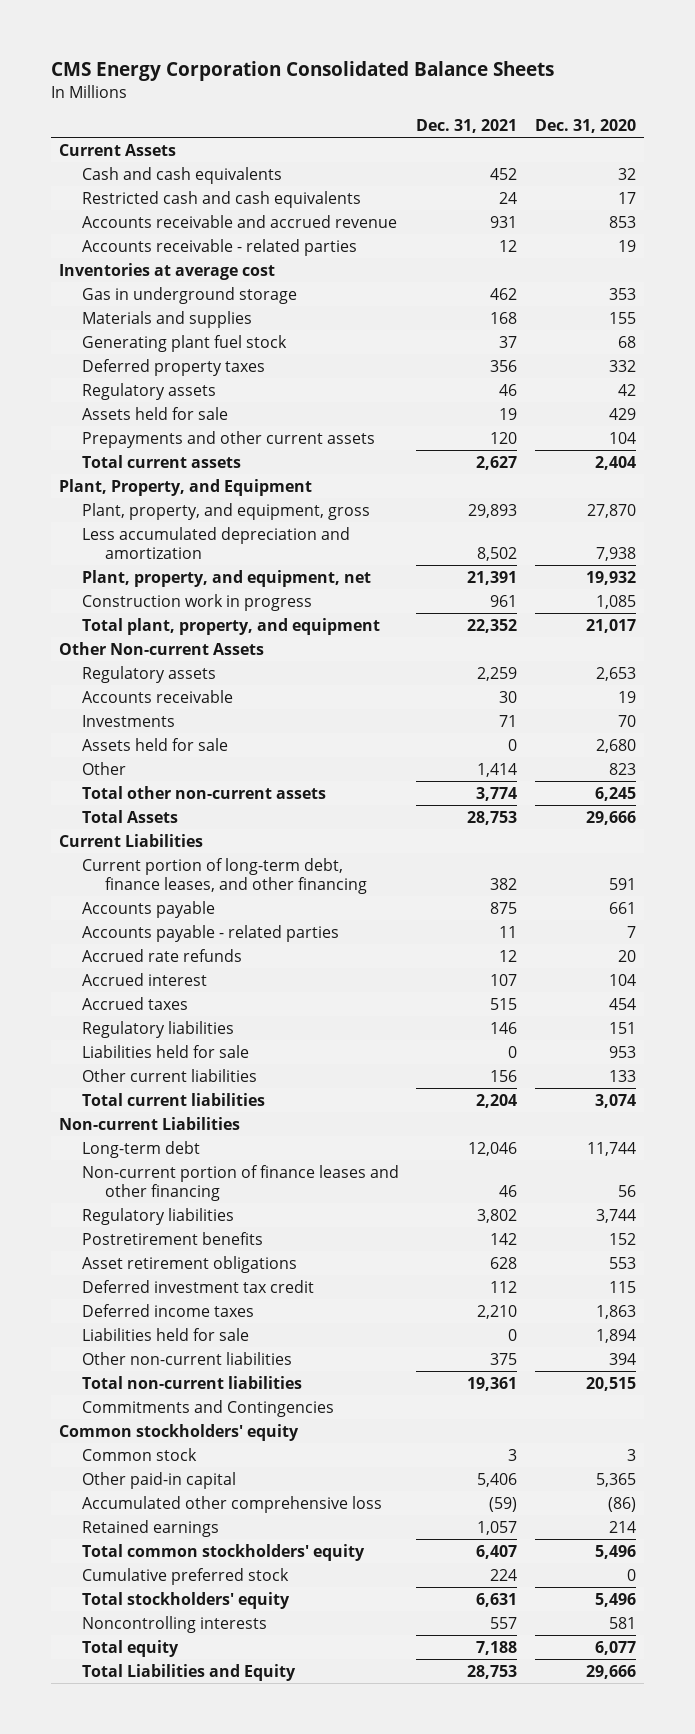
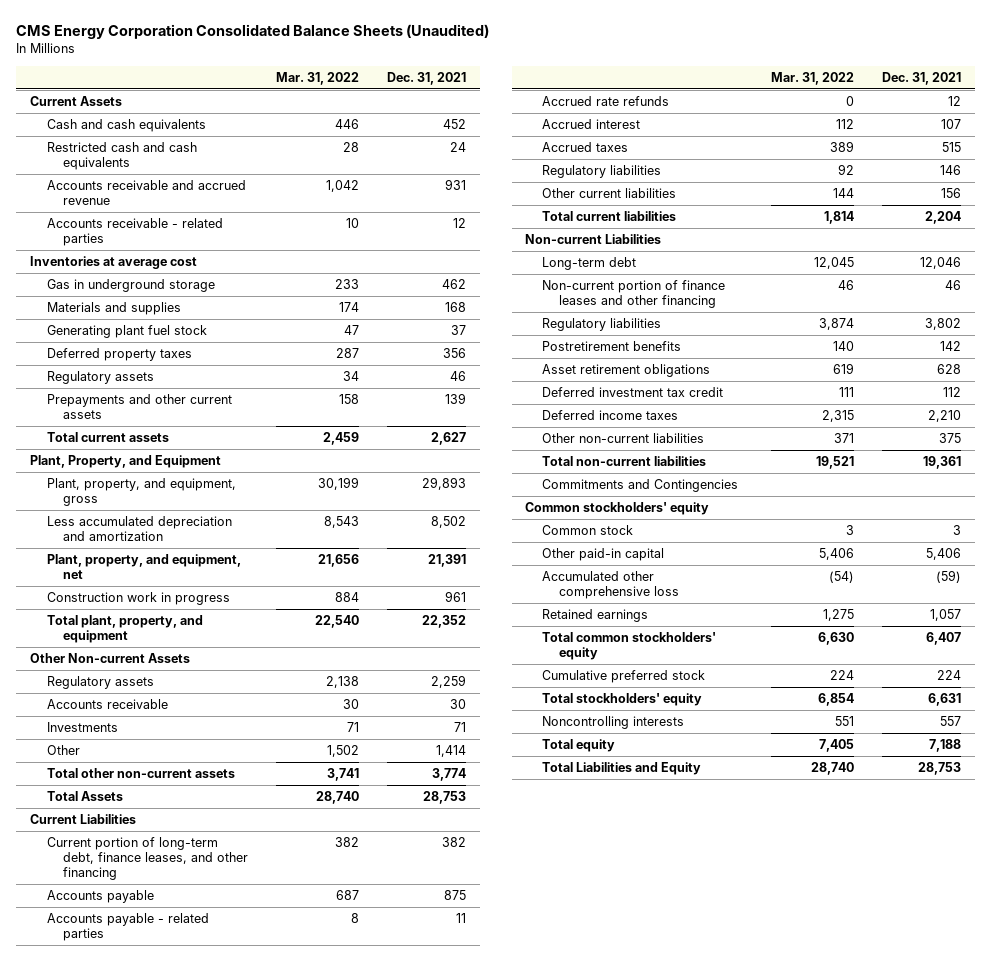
- CMS Energy Corporation Consolidated Balance Sheets
+ CMS Energy Corporation Consolidated Balance Sheets (Unaudited)
- | Dec. 31, 2021 | Dec. 31, 2020
+ | Mar. 31, 2022 | Dec. 31, 2021
- Assets held for sale | 19 | 429
- Prepayments and other current assets | 120 | 104
+ Prepayments and other current assets | 158 | 139
- Assets held for sale | 0 | 2,680
- Liabilities held for sale | 0 | 953
- Liabilities held for sale | 0 | 1,894

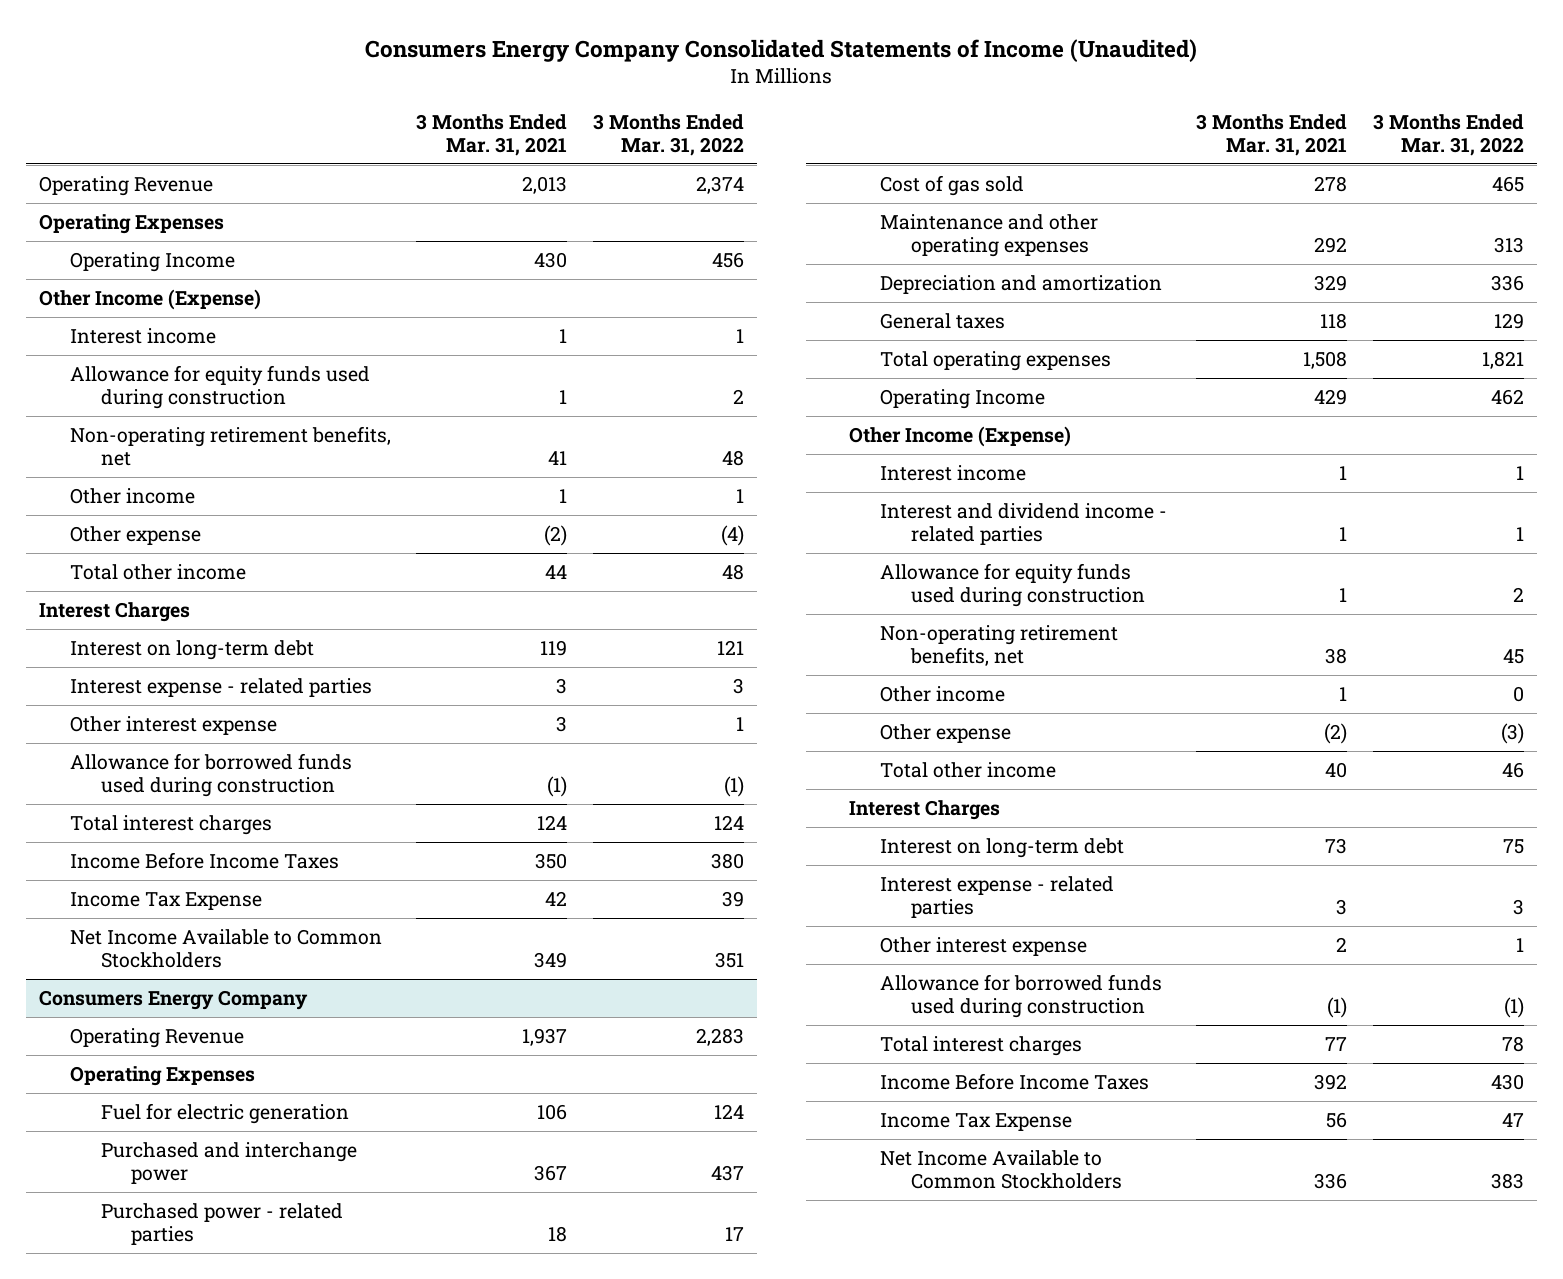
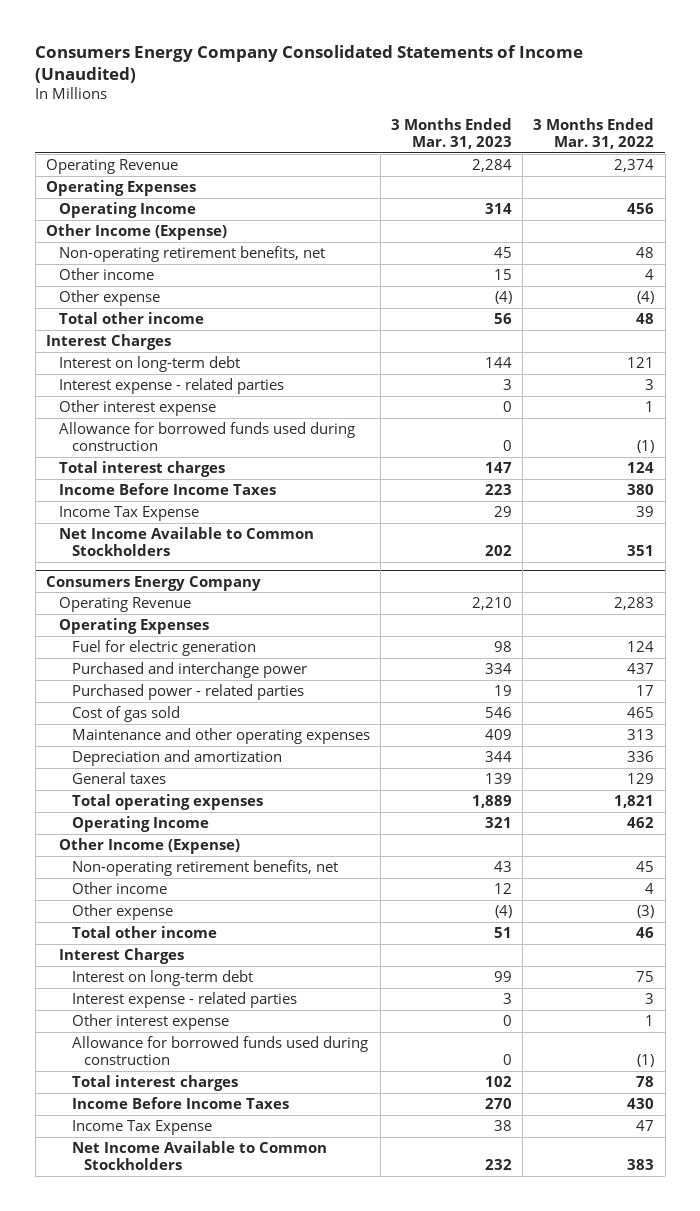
- | 3 Months Ended Mar. 31, 2021 | 3 Months Ended Mar. 31, 2022
+ | 3 Months Ended Mar. 31, 2023 | 3 Months Ended Mar. 31, 2022
- Interest income | 1 | 1
- Allowance for equity funds used during construction | 1 | 2
- Other income | 1 | 1
+ Other income | 15 | 4
@ Consumers Energy Company
- Interest income | 1 | 1
- Interest and dividend income - related parties | 1 | 1
- Allowance for equity funds used during construction | 1 | 2
- Other income | 1 | 0
+ Other income | 12 | 4

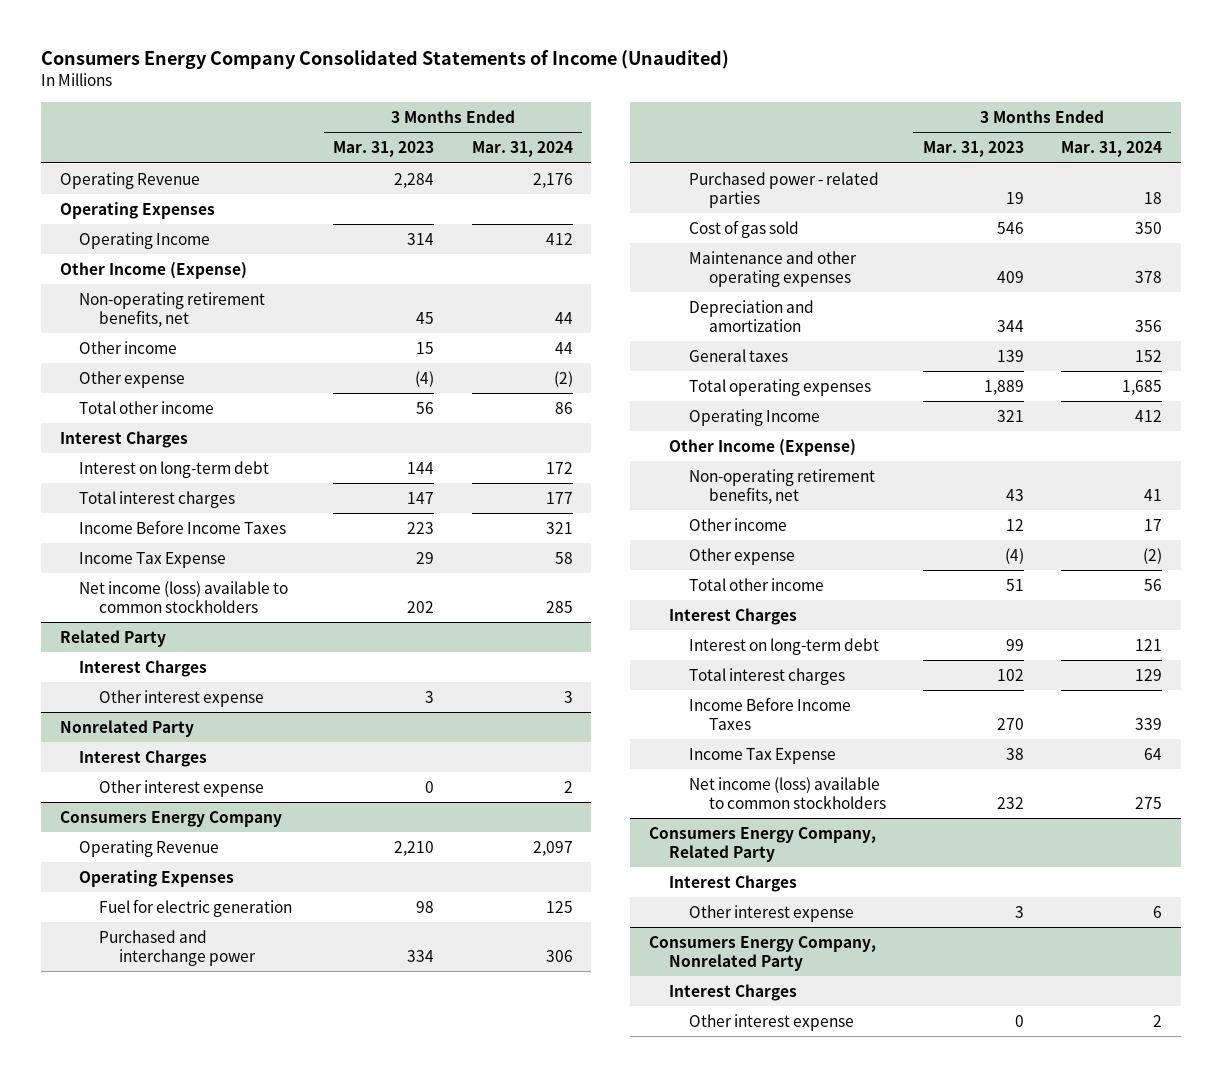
- | 3 Months Ended Mar. 31, 2023 | 3 Months Ended Mar. 31, 2022
+ | 3 Months Ended Mar. 31, 2023 | 3 Months Ended Mar. 31, 2024
- Interest expense - related parties | 3 | 3
- Other interest expense | 0 | 1
- Allowance for borrowed funds used during construction | 0 | (1)
- Net Income Available to Common Stockholders | 202 | 351
+ Net income (loss) available to common stockholders | 202 | 285
+ Related Party
+ Interest Charges
+ Other interest expense | 3 | 3
+ Nonrelated Party
+ Interest Charges
+ Other interest expense | 0 | 2
@ Consumers Energy Company
- Interest expense - related parties | 3 | 3
- Other interest expense | 0 | 1
- Allowance for borrowed funds used during construction | 0 | (1)
- Net Income Available to Common Stockholders | 232 | 383
+ Net income (loss) available to common stockholders | 232 | 275
+ Consumers Energy Company, Related Party
+ Interest Charges
+ Other interest expense | 3 | 6
+ Consumers Energy Company, Nonrelated Party
+ Interest Charges
+ Other interest expense | 0 | 2

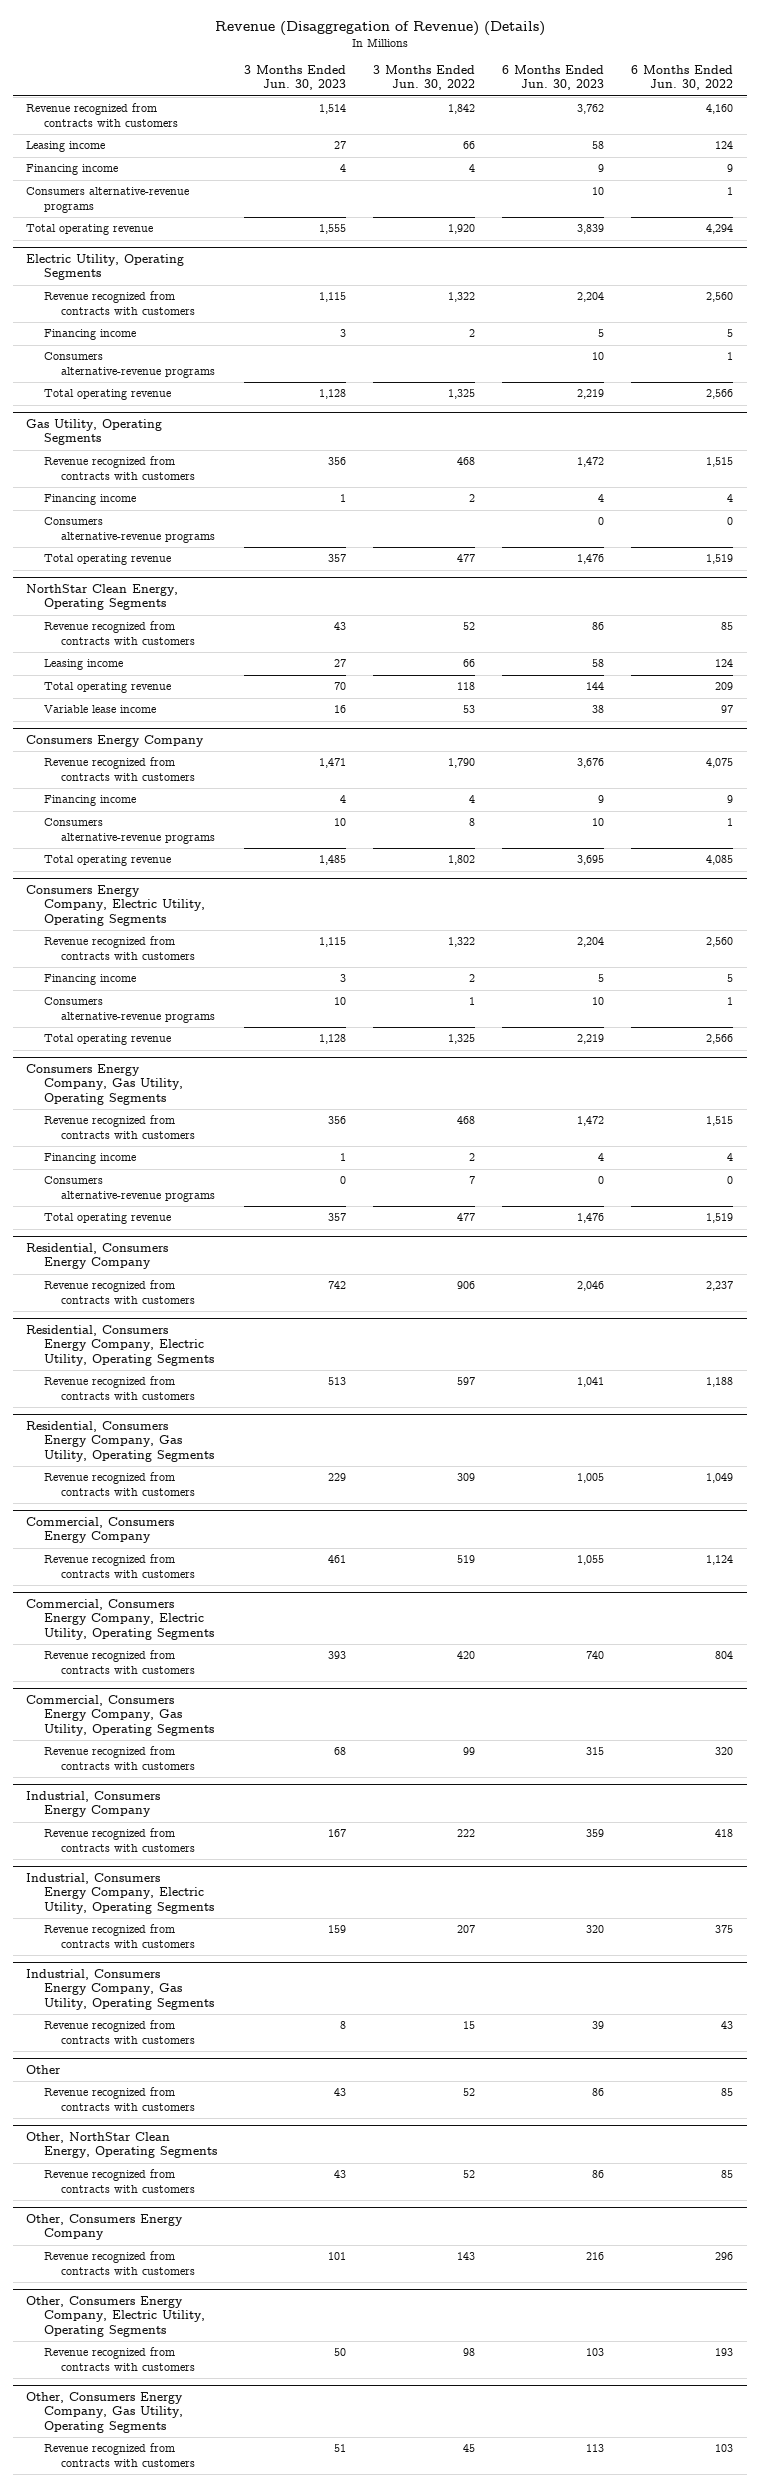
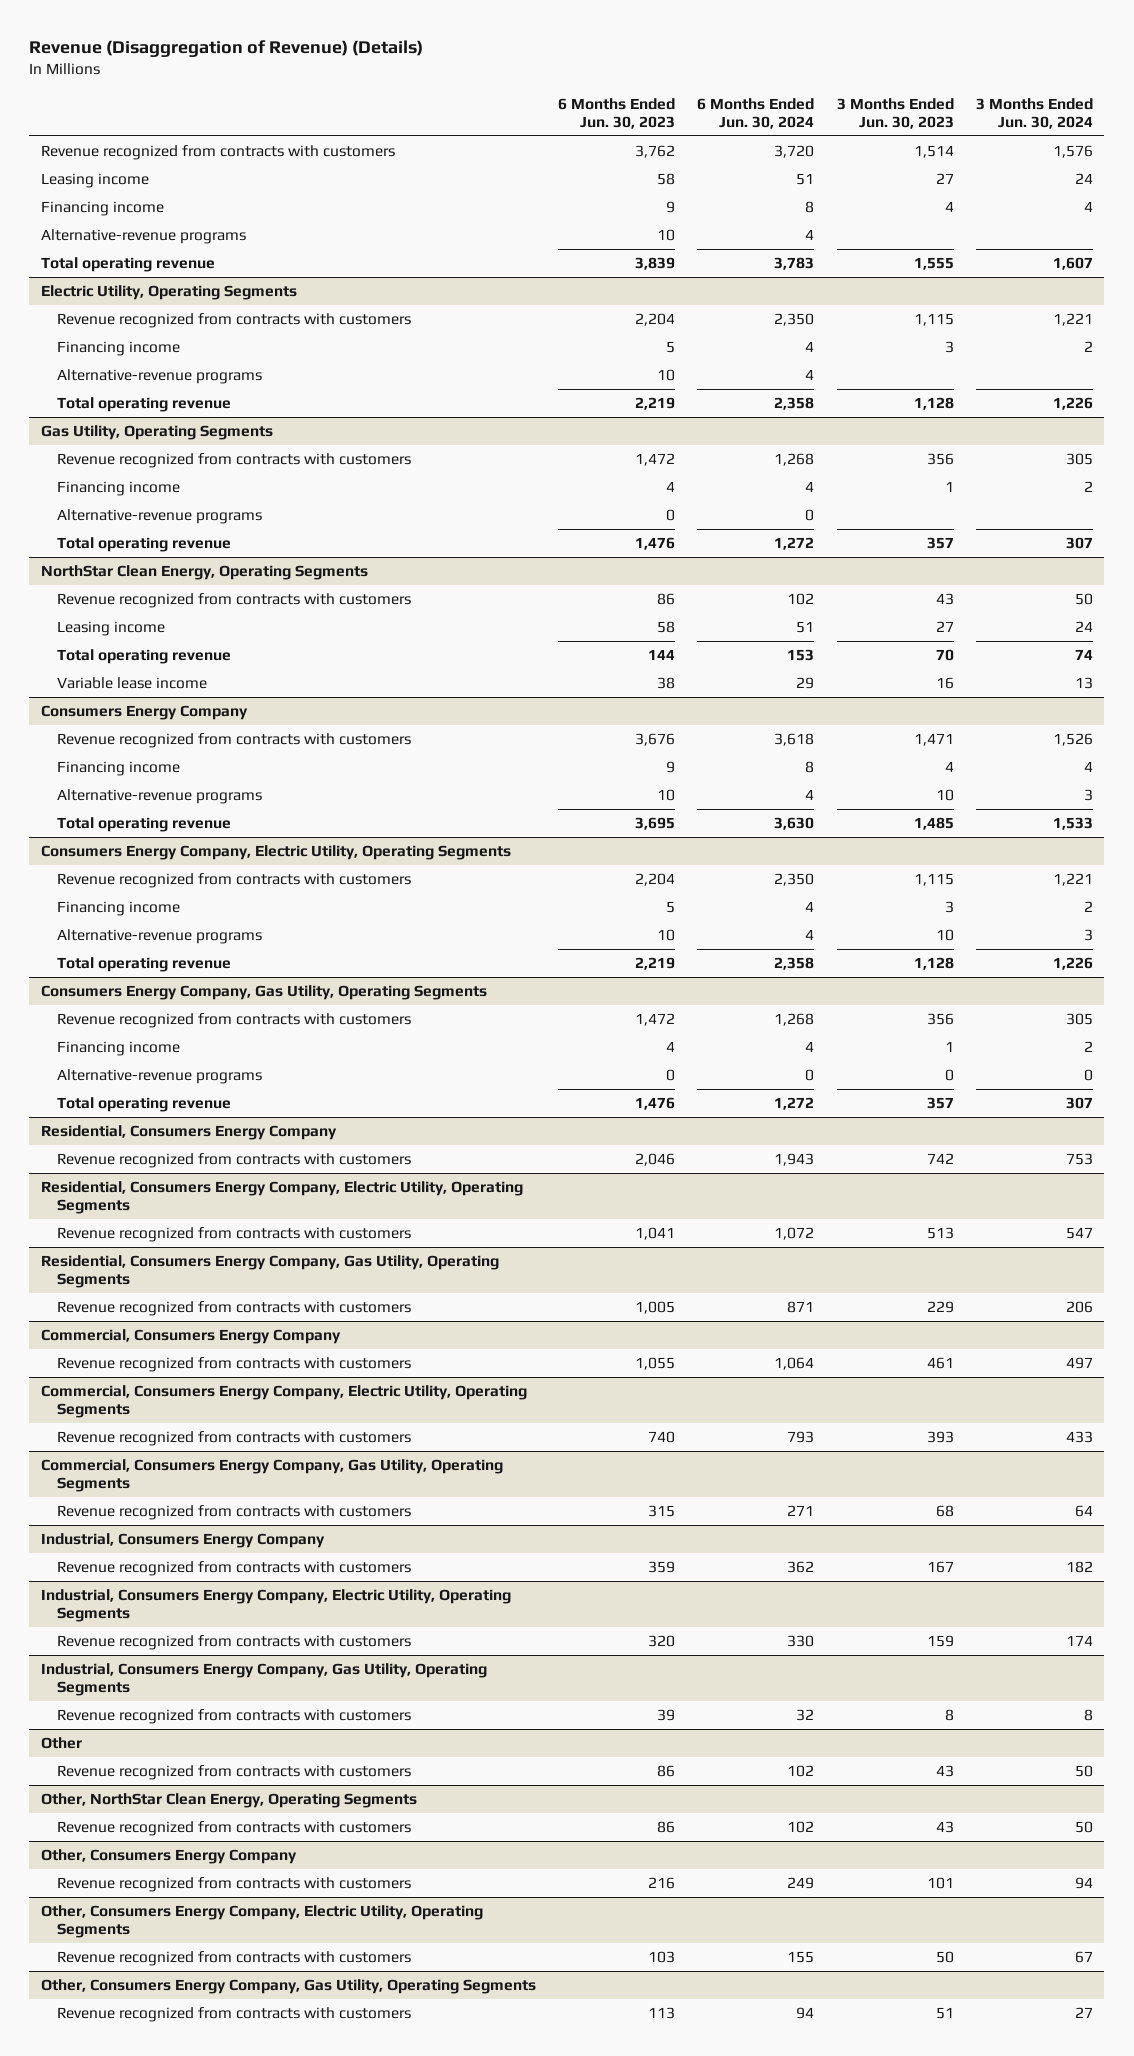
- | 3 Months Ended Jun. 30, 2023 | 3 Months Ended Jun. 30, 2022 | 6 Months Ended Jun. 30, 2023 | 6 Months Ended Jun. 30, 2022
+ | 6 Months Ended Jun. 30, 2023 | 6 Months Ended Jun. 30, 2024 | 3 Months Ended Jun. 30, 2023 | 3 Months Ended Jun. 30, 2024
- Consumers alternative-revenue programs | | | 10 | 1
+ Alternative-revenue programs | 10 | 4 | |
@ Electric Utility, Operating Segments
- Consumers alternative-revenue programs | | | 10 | 1
+ Alternative-revenue programs | 10 | 4 | |
@ Gas Utility, Operating Segments
- Consumers alternative-revenue programs | | | 0 | 0
+ Alternative-revenue programs | 0 | 0 | |
@ Consumers Energy Company
- Consumers alternative-revenue programs | 10 | 8 | 10 | 1
+ Alternative-revenue programs | 10 | 4 | 10 | 3
@ Consumers Energy Company, Electric Utility, Operating Segments
- Consumers alternative-revenue programs | 10 | 1 | 10 | 1
+ Alternative-revenue programs | 10 | 4 | 10 | 3
@ Consumers Energy Company, Gas Utility, Operating Segments
- Consumers alternative-revenue programs | 0 | 7 | 0 | 0
+ Alternative-revenue programs | 0 | 0 | 0 | 0

